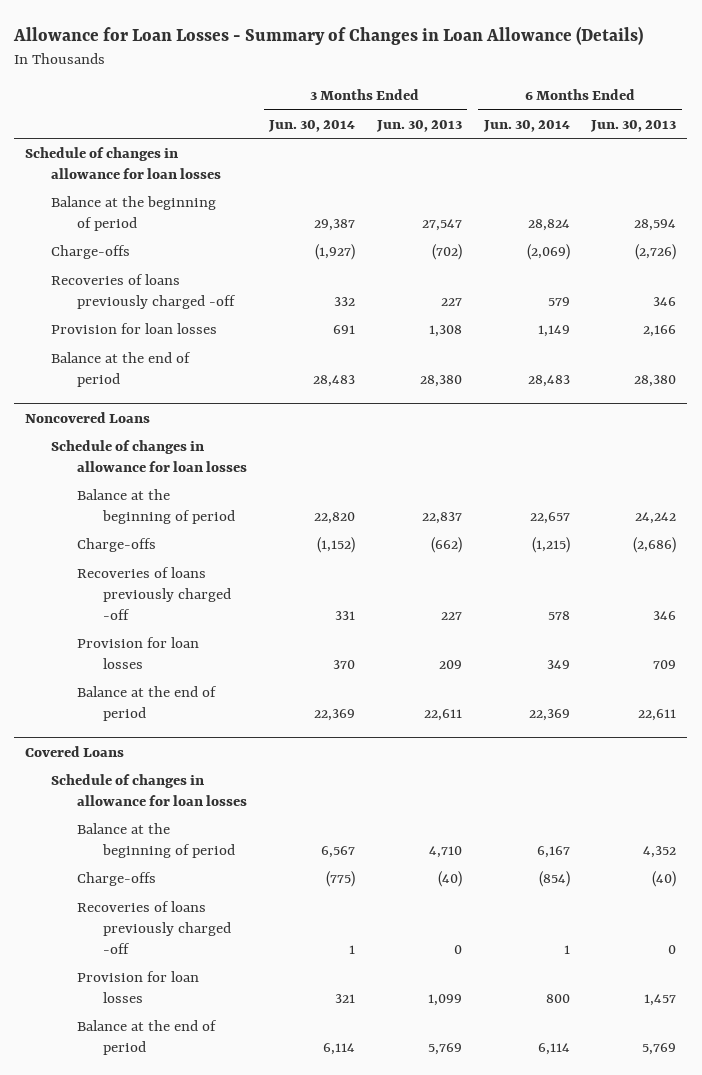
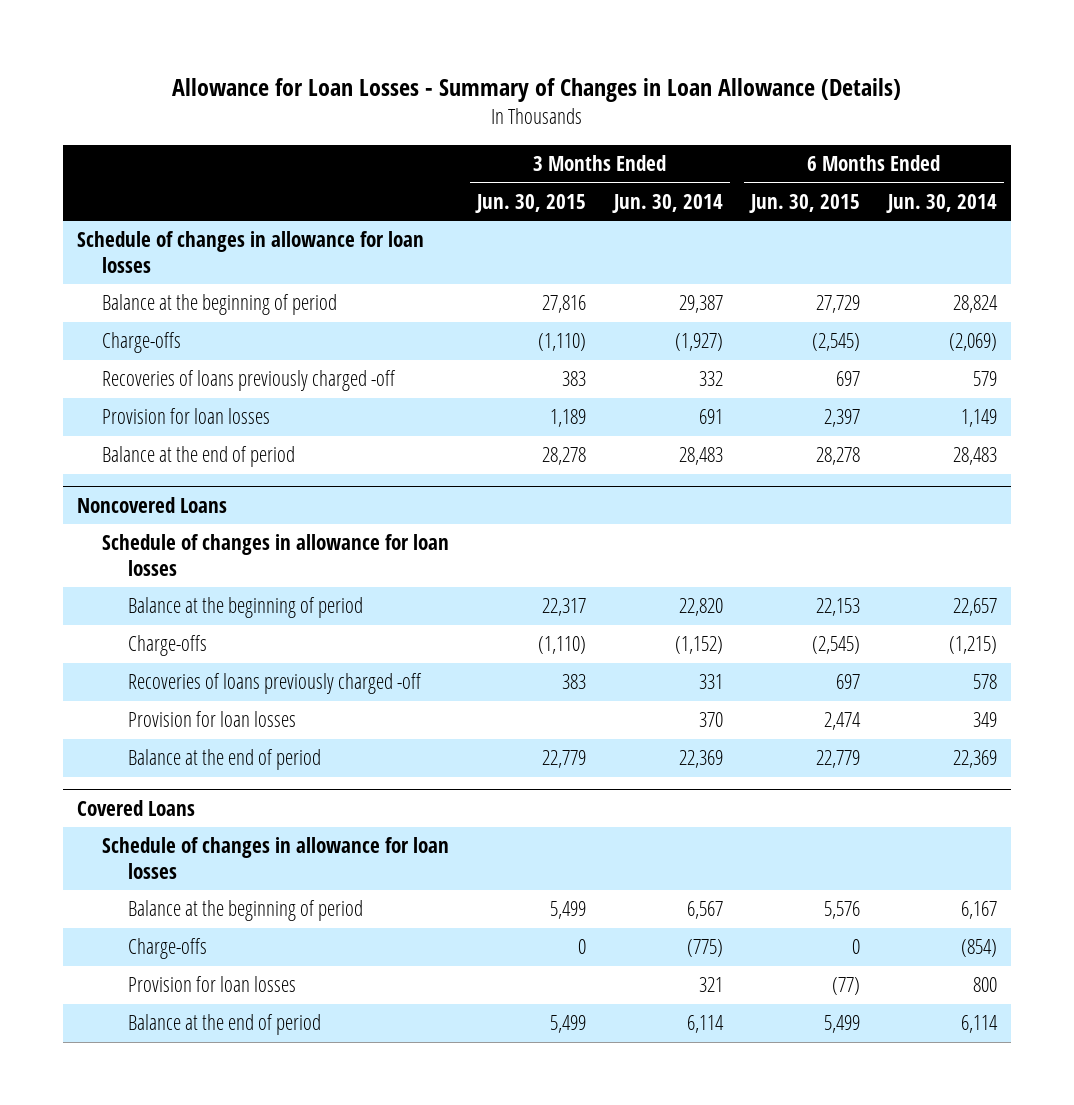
- | 3 Months Ended Jun. 30, 2014 | 3 Months Ended Jun. 30, 2013 | 6 Months Ended Jun. 30, 2014 | 6 Months Ended Jun. 30, 2013
+ | 3 Months Ended Jun. 30, 2015 | 3 Months Ended Jun. 30, 2014 | 6 Months Ended Jun. 30, 2015 | 6 Months Ended Jun. 30, 2014
@ Covered Loans
- Recoveries of loans previously charged -off | 1 | 0 | 1 | 0

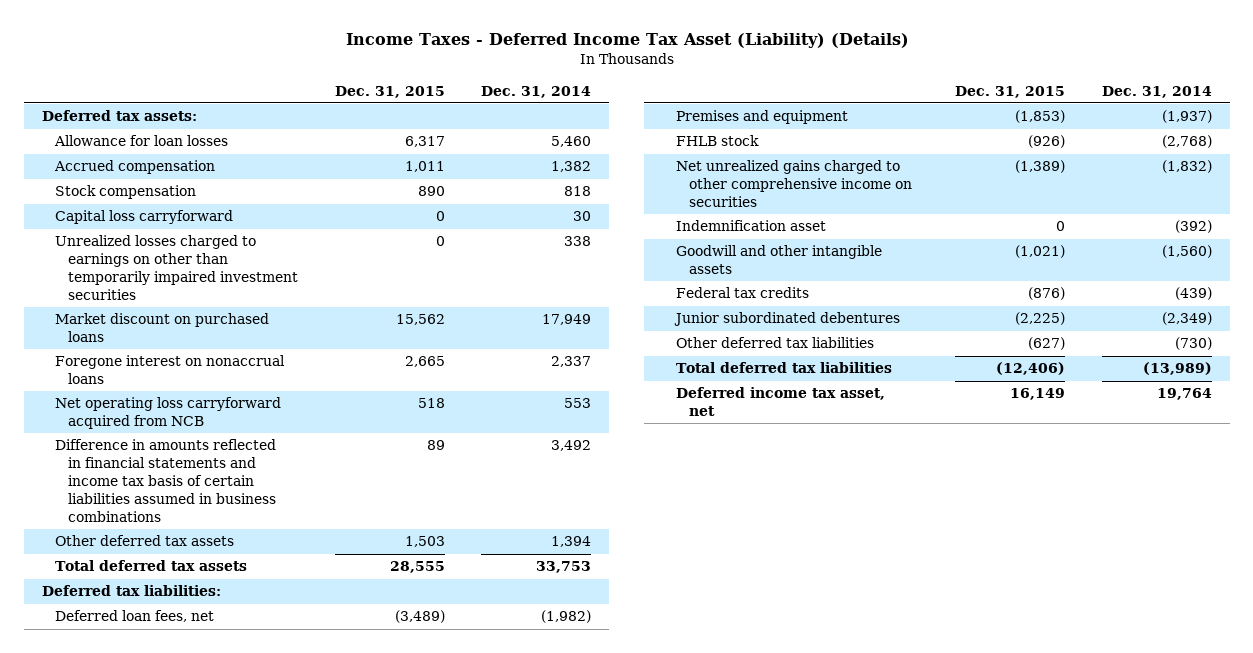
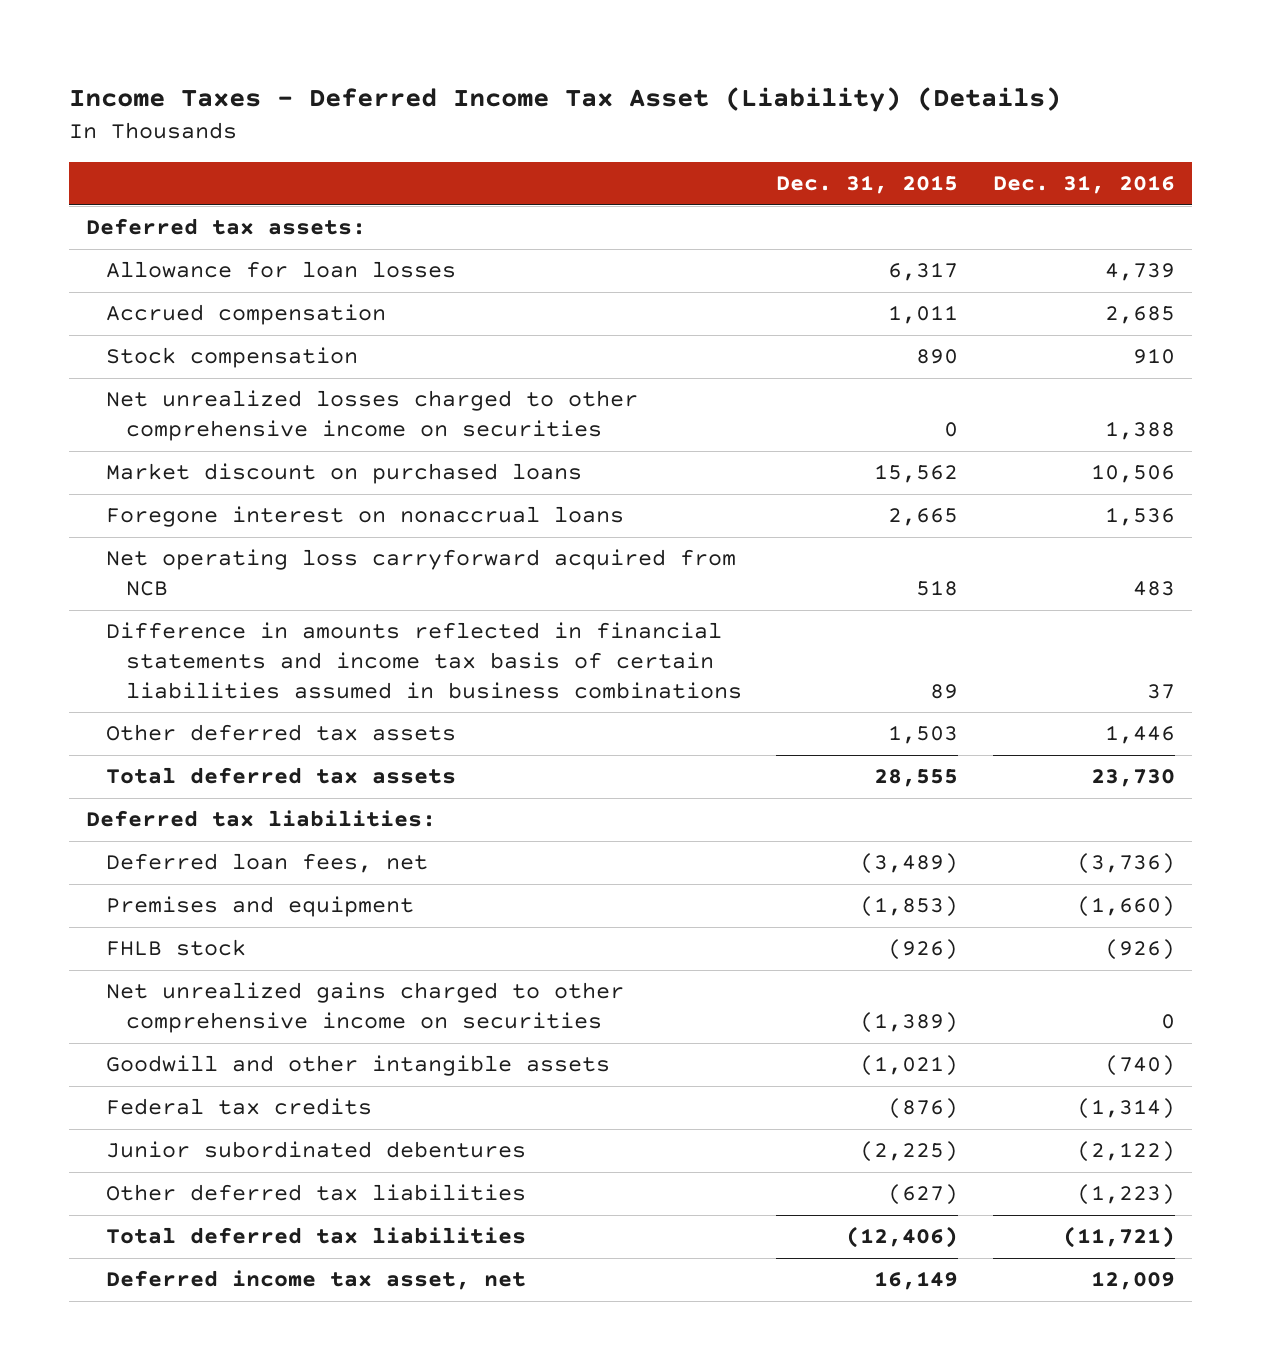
- | Dec. 31, 2015 | Dec. 31, 2014
+ | Dec. 31, 2015 | Dec. 31, 2016
- Capital loss carryforward | 0 | 30
- Unrealized losses charged to earnings on other than temporarily impaired investment securities | 0 | 338
+ Net unrealized losses charged to other comprehensive income on securities | 0 | 1,388
- Indemnification asset | 0 | (392)

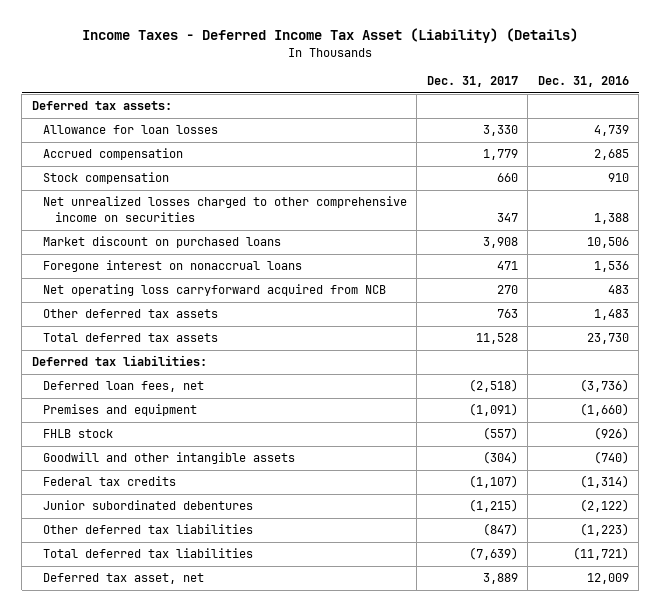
- | Dec. 31, 2015 | Dec. 31, 2016
+ | Dec. 31, 2017 | Dec. 31, 2016
- Difference in amounts reflected in financial statements and income tax basis of certain liabilities assumed in business combinations | 89 | 37
- Other deferred tax assets | 1,503 | 1,446
+ Other deferred tax assets | 763 | 1,483
- Net unrealized gains charged to other comprehensive income on securities | (1,389) | 0
- Deferred income tax asset, net | 16,149 | 12,009
+ Deferred tax asset, net | 3,889 | 12,009

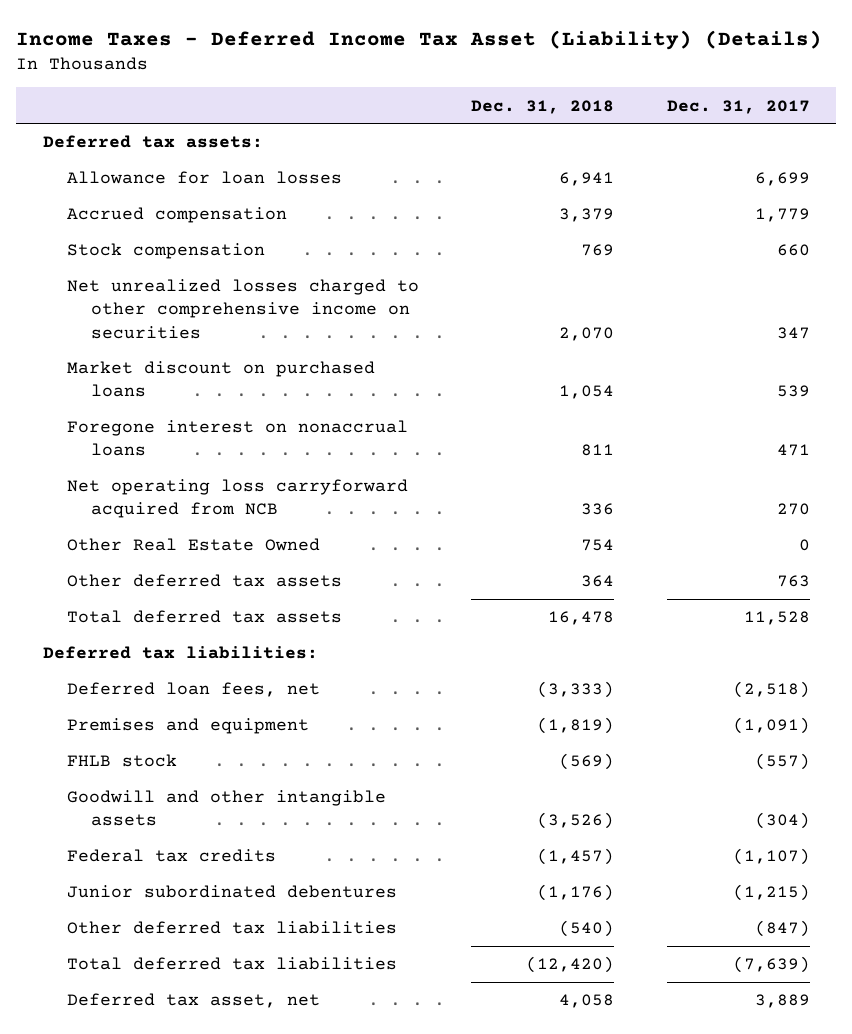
- | Dec. 31, 2017 | Dec. 31, 2016
+ | Dec. 31, 2018 | Dec. 31, 2017
- Allowance for loan losses | 3,330 | 4,739
+ Allowance for loan losses | 6,941 | 6,699
- Market discount on purchased loans | 3,908 | 10,506
+ Market discount on purchased loans | 1,054 | 539
+ Other Real Estate Owned | 754 | 0

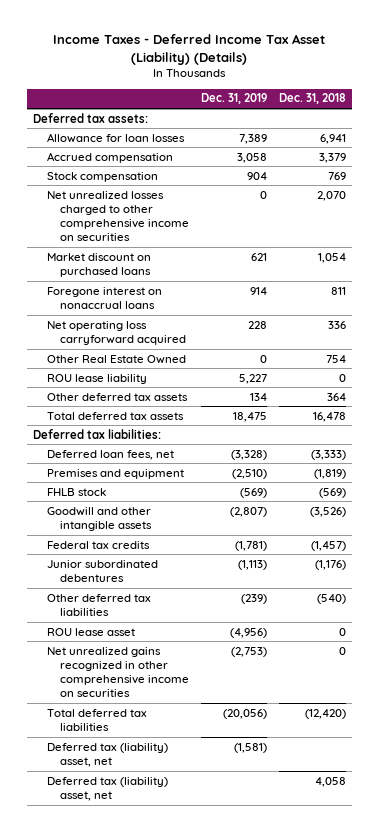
- | Dec. 31, 2018 | Dec. 31, 2017
+ | Dec. 31, 2019 | Dec. 31, 2018
- Net operating loss carryforward acquired from NCB | 336 | 270
+ Net operating loss carryforward acquired | 228 | 336
+ ROU lease liability | 5,227 | 0
+ ROU lease asset | (4,956) | 0
+ Net unrealized gains recognized in other comprehensive income on securities | (2,753) | 0
- Deferred tax asset, net | 4,058 | 3,889
+ Deferred tax (liability) asset, net | (1,581) |
+ Deferred tax (liability) asset, net | | 4,058

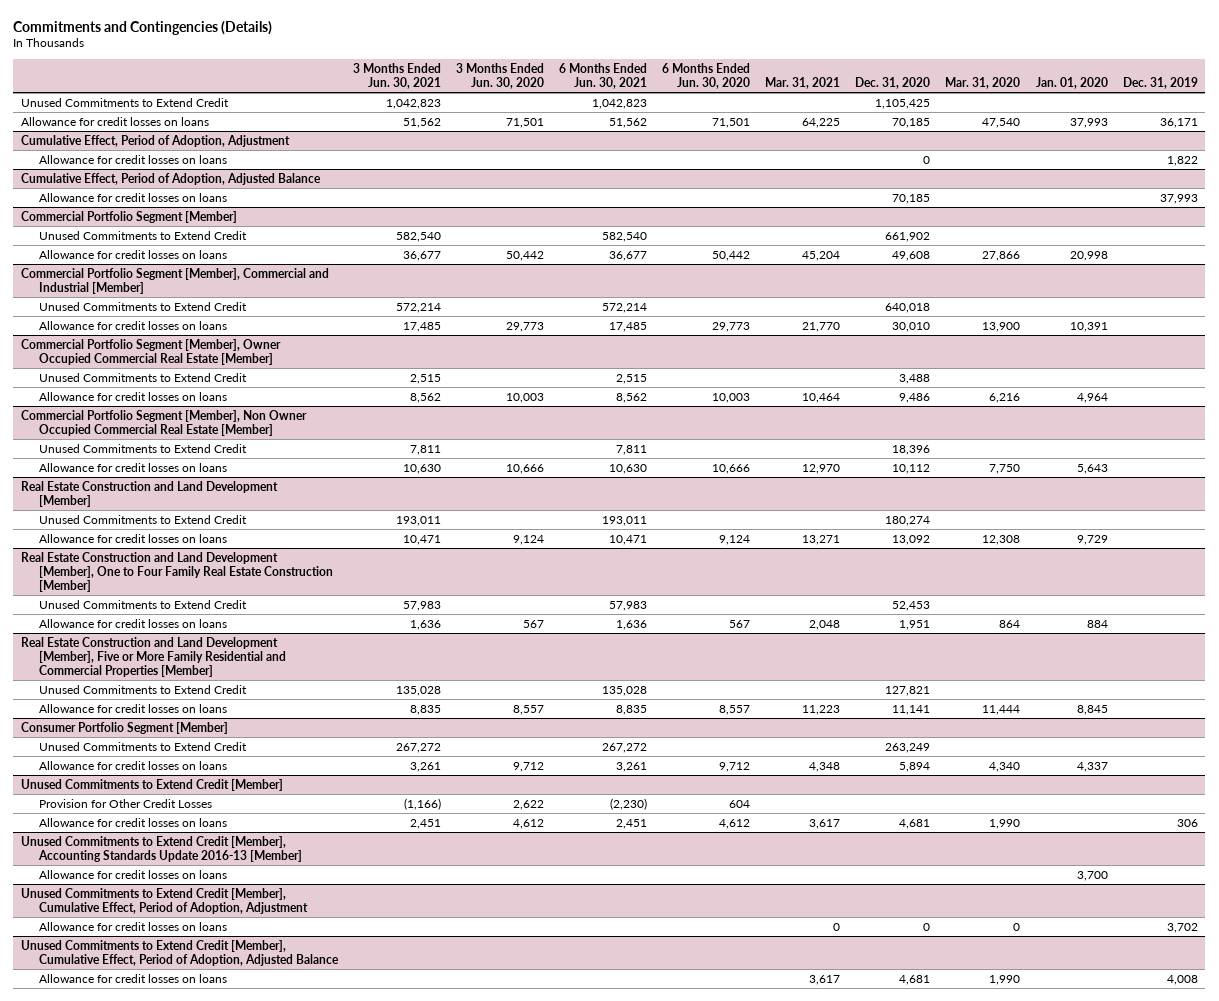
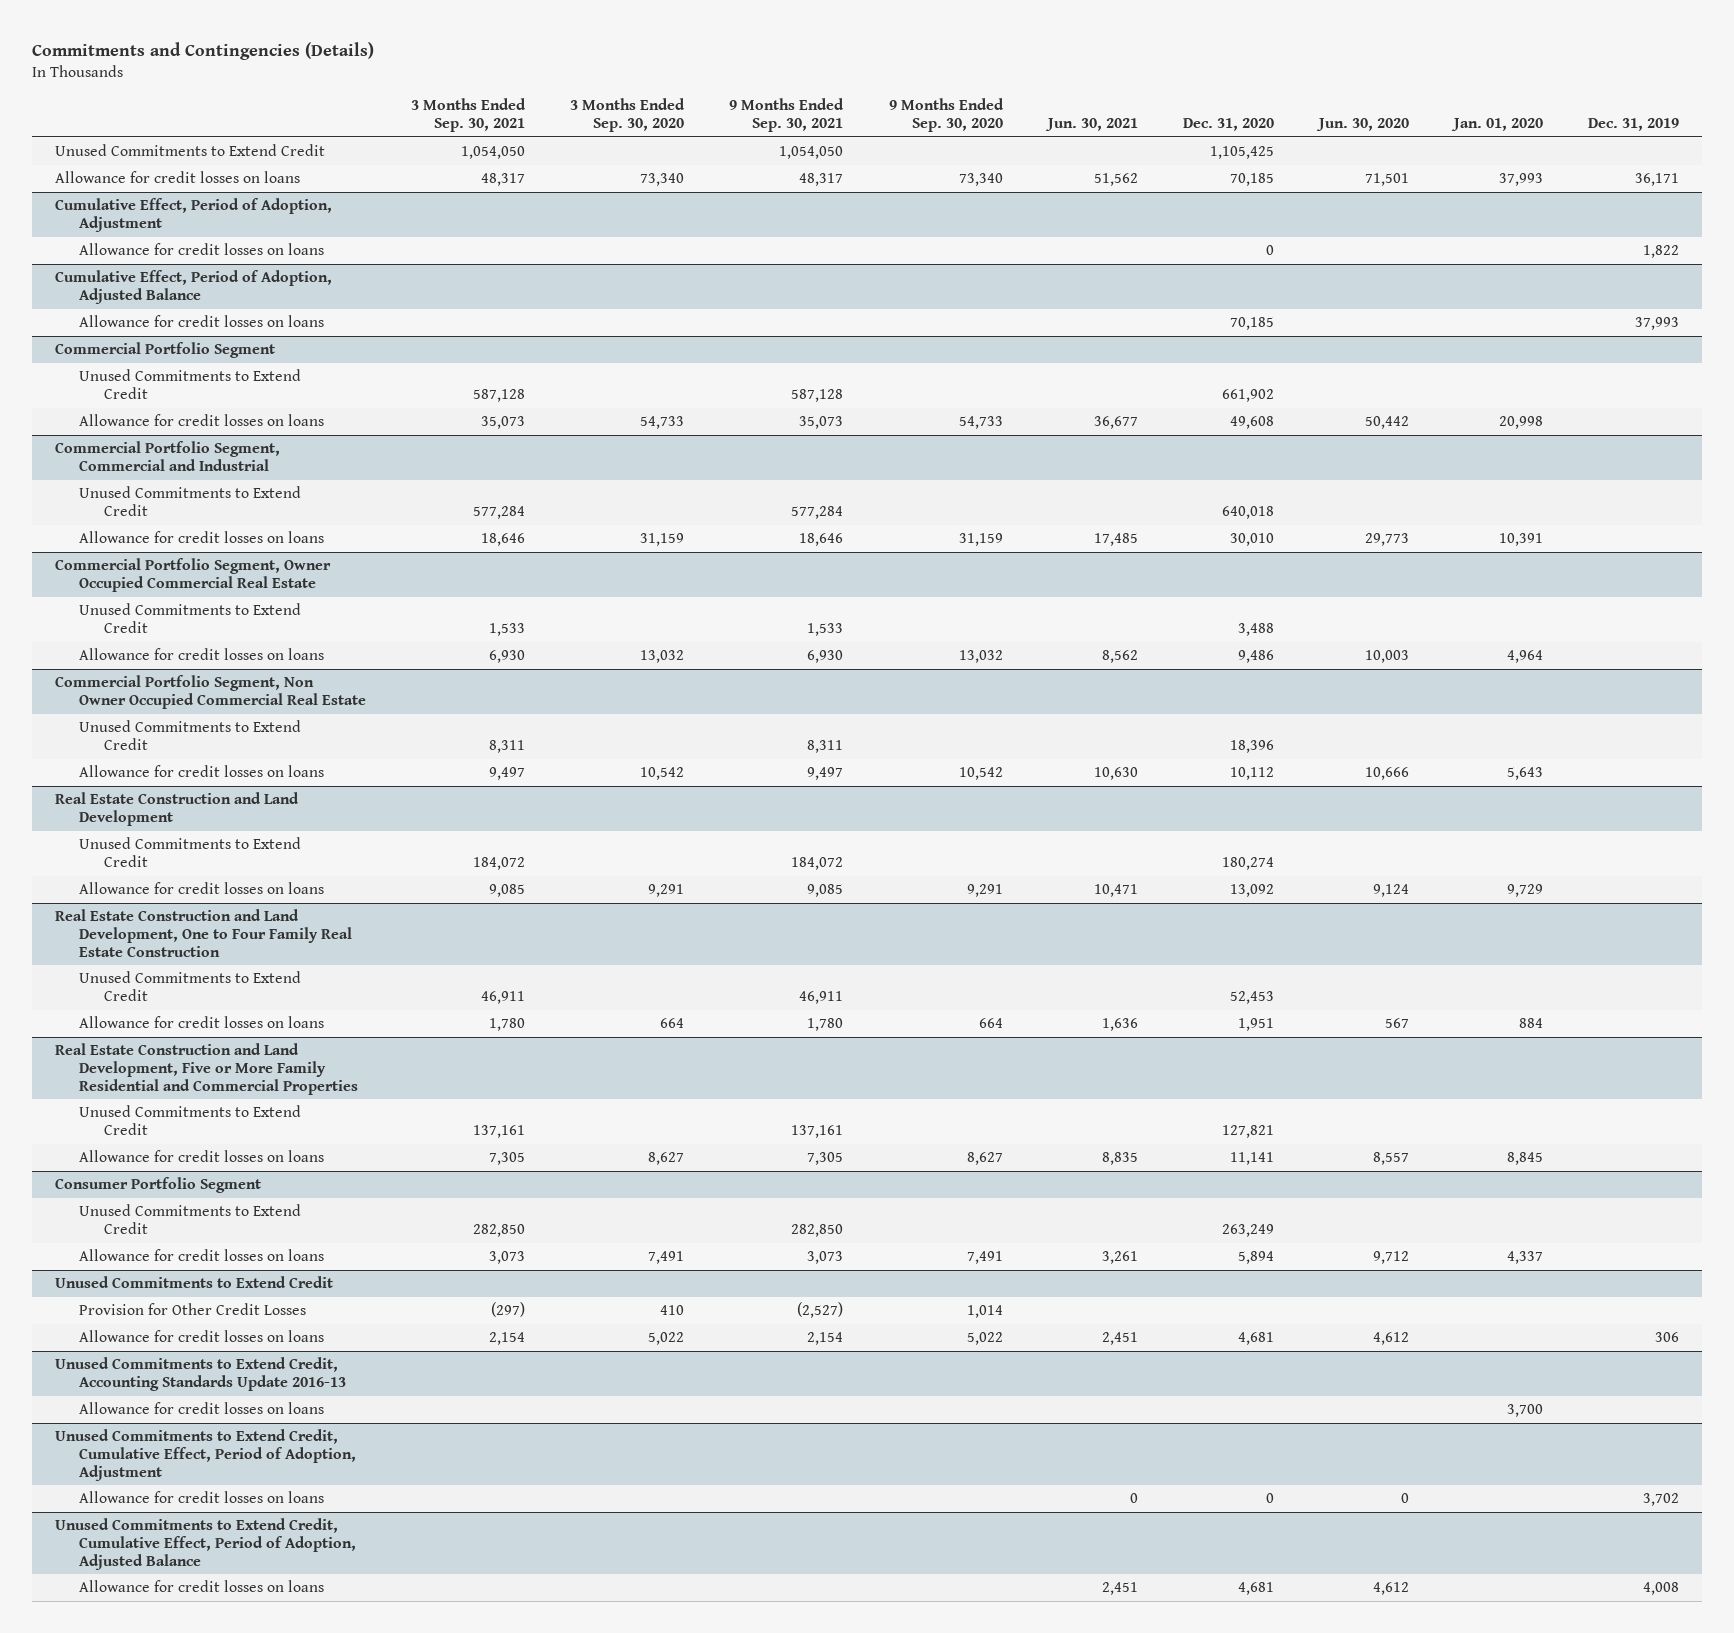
- | 3 Months Ended Jun. 30, 2021 | 3 Months Ended Jun. 30, 2020 | 6 Months Ended Jun. 30, 2021 | 6 Months Ended Jun. 30, 2020 | Mar. 31, 2021 | Dec. 31, 2020 | Mar. 31, 2020 | Jan. 01, 2020 | Dec. 31, 2019
+ | 3 Months Ended Sep. 30, 2021 | 3 Months Ended Sep. 30, 2020 | 9 Months Ended Sep. 30, 2021 | 9 Months Ended Sep. 30, 2020 | Jun. 30, 2021 | Dec. 31, 2020 | Jun. 30, 2020 | Jan. 01, 2020 | Dec. 31, 2019
- Commercial Portfolio Segment [Member]
+ Commercial Portfolio Segment
- Commercial Portfolio Segment [Member], Commercial and Industrial [Member]
+ Commercial Portfolio Segment, Commercial and Industrial
- Commercial Portfolio Segment [Member], Owner Occupied Commercial Real Estate [Member]
+ Commercial Portfolio Segment, Owner Occupied Commercial Real Estate
- Commercial Portfolio Segment [Member], Non Owner Occupied Commercial Real Estate [Member]
+ Commercial Portfolio Segment, Non Owner Occupied Commercial Real Estate
- Real Estate Construction and Land Development [Member]
+ Real Estate Construction and Land Development
- Real Estate Construction and Land Development [Member], One to Four Family Real Estate Construction [Member]
+ Real Estate Construction and Land Development, One to Four Family Real Estate Construction
- Real Estate Construction and Land Development [Member], Five or More Family Residential and Commercial Properties [Member]
+ Real Estate Construction and Land Development, Five or More Family Residential and Commercial Properties
- Consumer Portfolio Segment [Member]
+ Consumer Portfolio Segment
- Unused Commitments to Extend Credit [Member]
+ Unused Commitments to Extend Credit
- Unused Commitments to Extend Credit [Member], Accounting Standards Update 2016-13 [Member]
+ Unused Commitments to Extend Credit, Accounting Standards Update 2016-13
- Unused Commitments to Extend Credit [Member], Cumulative Effect, Period of Adoption, Adjustment
+ Unused Commitments to Extend Credit, Cumulative Effect, Period of Adoption, Adjustment
- Unused Commitments to Extend Credit [Member], Cumulative Effect, Period of Adoption, Adjusted Balance
+ Unused Commitments to Extend Credit, Cumulative Effect, Period of Adoption, Adjusted Balance

